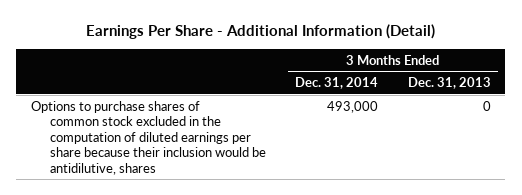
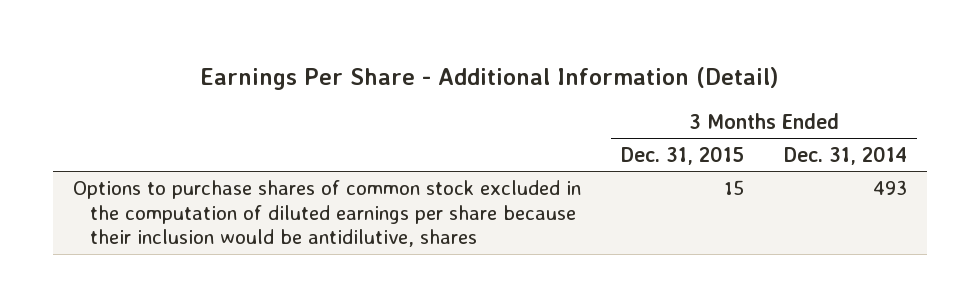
- | 3 Months Ended Dec. 31, 2014 | 3 Months Ended Dec. 31, 2013
+ | 3 Months Ended Dec. 31, 2015 | 3 Months Ended Dec. 31, 2014
- Options to purchase shares of common stock excluded in the computation of diluted earnings per share because their inclusion would be antidilutive, shares | 493,000 | 0
+ Options to purchase shares of common stock excluded in the computation of diluted earnings per share because their inclusion would be antidilutive, shares | 15 | 493

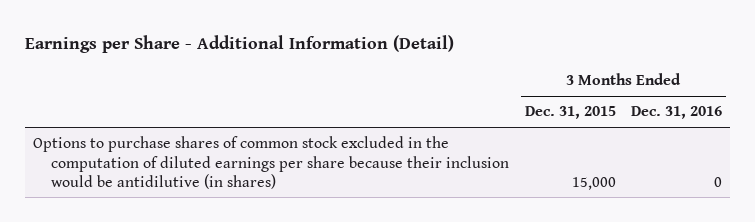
- Earnings Per Share - Additional Information (Detail)
+ Earnings per Share - Additional Information (Detail)
- | 3 Months Ended Dec. 31, 2015 | 3 Months Ended Dec. 31, 2014
+ | 3 Months Ended Dec. 31, 2015 | 3 Months Ended Dec. 31, 2016
- Options to purchase shares of common stock excluded in the computation of diluted earnings per share because their inclusion would be antidilutive, shares | 15 | 493
+ Options to purchase shares of common stock excluded in the computation of diluted earnings per share because their inclusion would be antidilutive (in shares) | 15,000 | 0

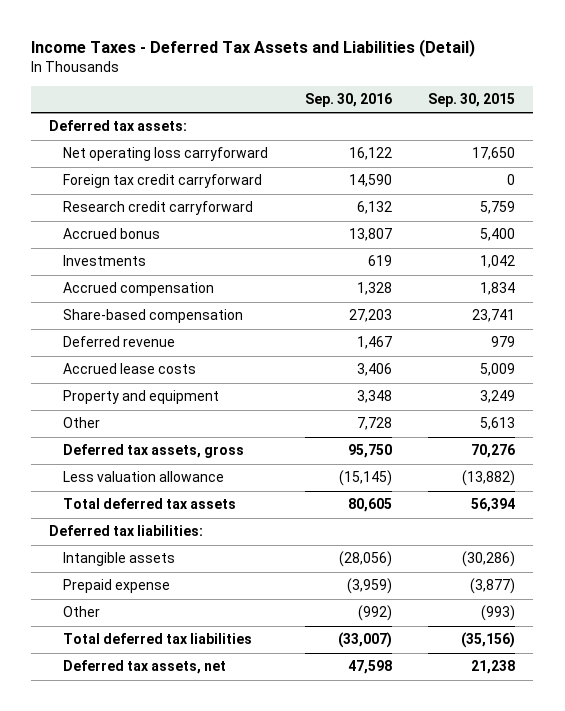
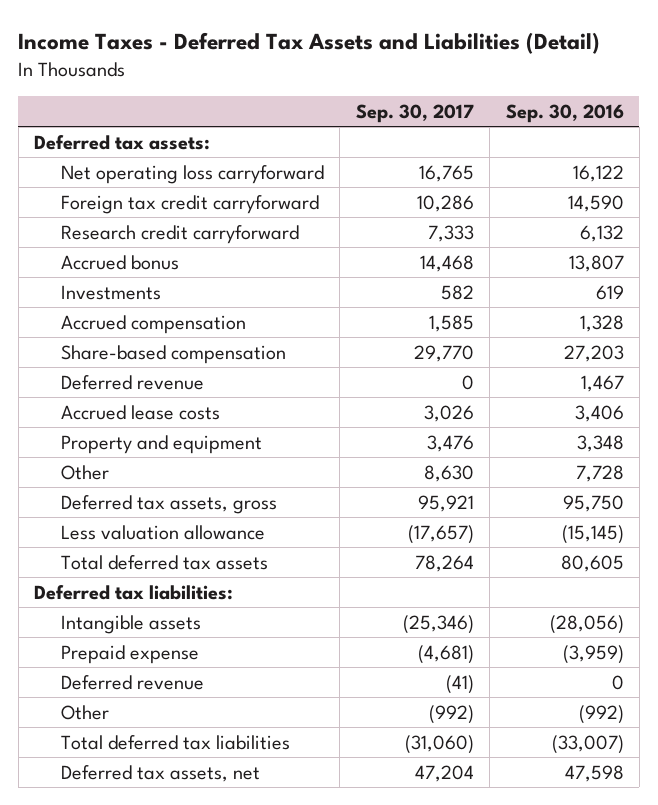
- | Sep. 30, 2016 | Sep. 30, 2015
+ | Sep. 30, 2017 | Sep. 30, 2016
+ Deferred revenue | (41) | 0

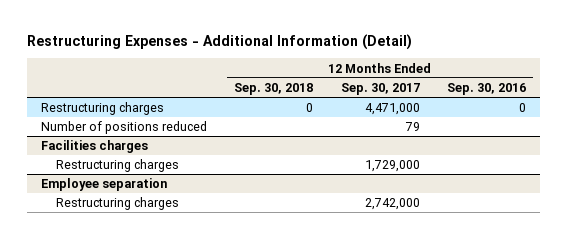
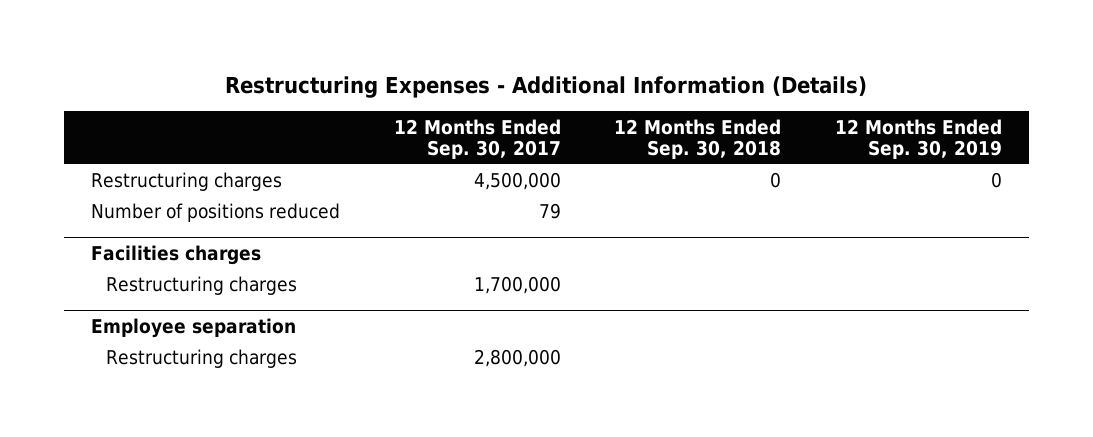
- Restructuring Expenses - Additional Information (Detail)
+ Restructuring Expenses - Additional Information (Details)
- | 12 Months Ended Sep. 30, 2018 | 12 Months Ended Sep. 30, 2017 | 12 Months Ended Sep. 30, 2016
+ | 12 Months Ended Sep. 30, 2017 | 12 Months Ended Sep. 30, 2018 | 12 Months Ended Sep. 30, 2019
- Restructuring charges | 0 | 4,471,000 | 0
+ Restructuring charges | 4,500,000 | 0 | 0
@ Facilities charges
- Restructuring charges | | 1,729,000 |
+ Restructuring charges | 1,700,000 | |
@ Employee separation
- Restructuring charges | | 2,742,000 |
+ Restructuring charges | 2,800,000 | |

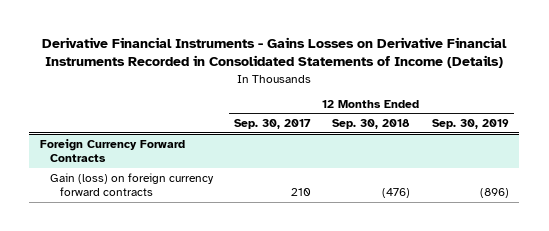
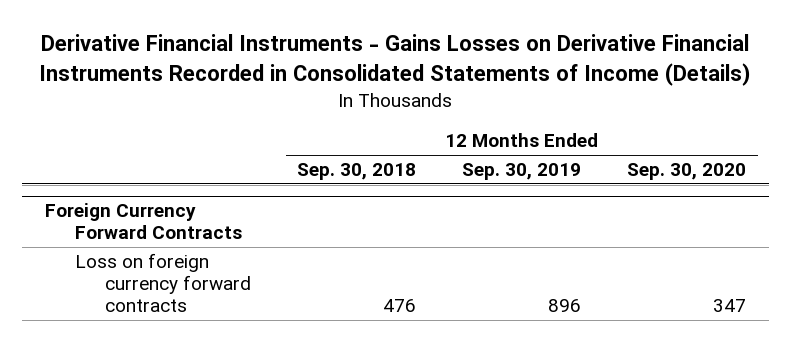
- | 12 Months Ended Sep. 30, 2017 | 12 Months Ended Sep. 30, 2018 | 12 Months Ended Sep. 30, 2019
+ | 12 Months Ended Sep. 30, 2018 | 12 Months Ended Sep. 30, 2019 | 12 Months Ended Sep. 30, 2020
@ Foreign Currency Forward Contracts
- Gain (loss) on foreign currency forward contracts | 210 | (476) | (896)
+ Loss on foreign currency forward contracts | 476 | 896 | 347

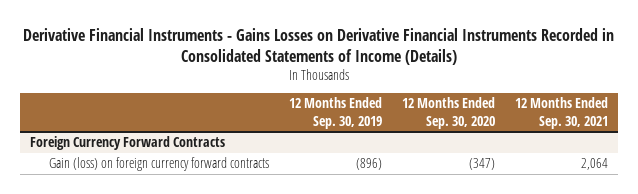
- | 12 Months Ended Sep. 30, 2018 | 12 Months Ended Sep. 30, 2019 | 12 Months Ended Sep. 30, 2020
+ | 12 Months Ended Sep. 30, 2019 | 12 Months Ended Sep. 30, 2020 | 12 Months Ended Sep. 30, 2021
@ Foreign Currency Forward Contracts
- Loss on foreign currency forward contracts | 476 | 896 | 347
+ Gain (loss) on foreign currency forward contracts | (896) | (347) | 2,064

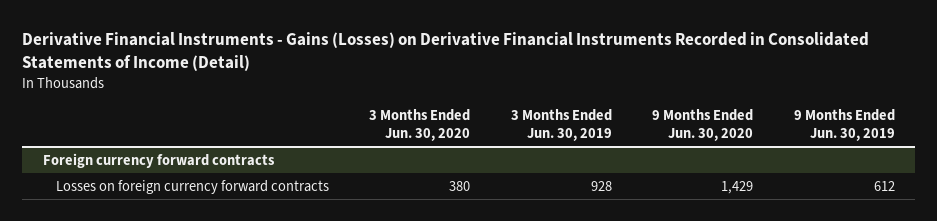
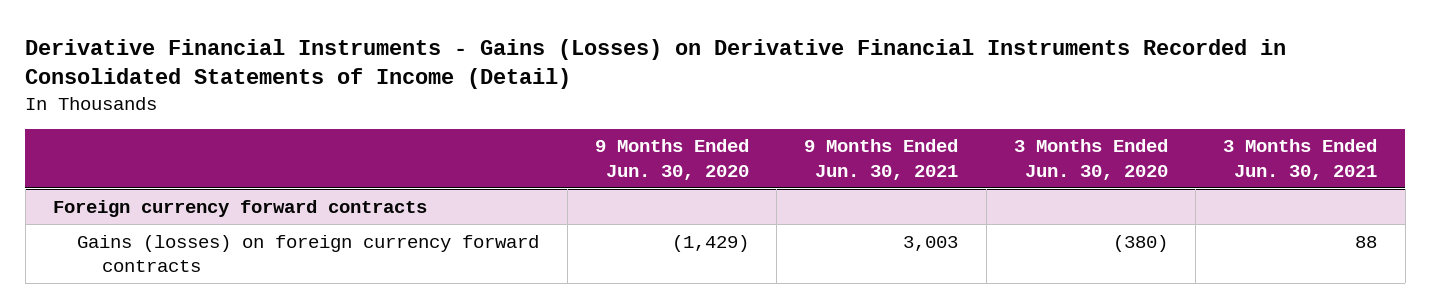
- | 3 Months Ended Jun. 30, 2020 | 3 Months Ended Jun. 30, 2019 | 9 Months Ended Jun. 30, 2020 | 9 Months Ended Jun. 30, 2019
+ | 9 Months Ended Jun. 30, 2020 | 9 Months Ended Jun. 30, 2021 | 3 Months Ended Jun. 30, 2020 | 3 Months Ended Jun. 30, 2021
@ Foreign currency forward contracts
- Losses on foreign currency forward contracts | 380 | 928 | 1,429 | 612
+ Gains (losses) on foreign currency forward contracts | (1,429) | 3,003 | (380) | 88

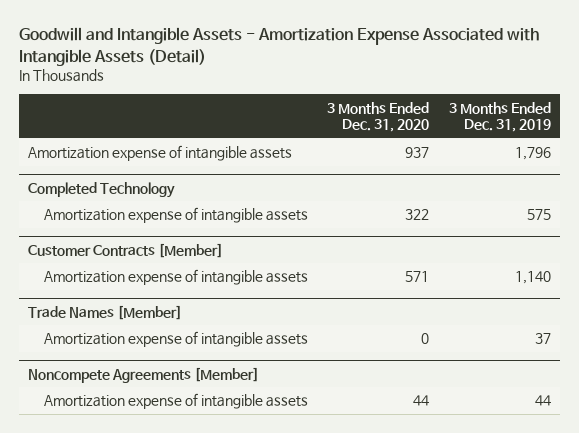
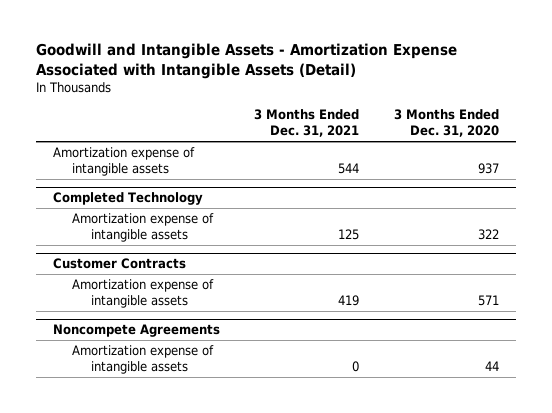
- | 3 Months Ended Dec. 31, 2020 | 3 Months Ended Dec. 31, 2019
+ | 3 Months Ended Dec. 31, 2021 | 3 Months Ended Dec. 31, 2020
- Customer Contracts [Member]
+ Customer Contracts
- Trade Names [Member]
- Amortization expense of intangible assets | 0 | 37
- Noncompete Agreements [Member]
+ Noncompete Agreements

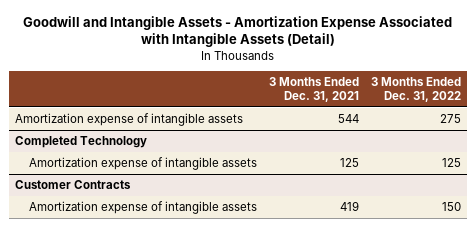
- | 3 Months Ended Dec. 31, 2021 | 3 Months Ended Dec. 31, 2020
+ | 3 Months Ended Dec. 31, 2021 | 3 Months Ended Dec. 31, 2022
- Noncompete Agreements
- Amortization expense of intangible assets | 0 | 44

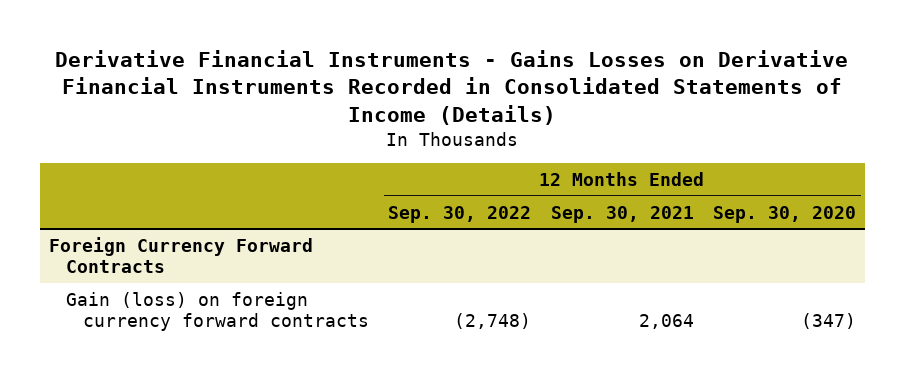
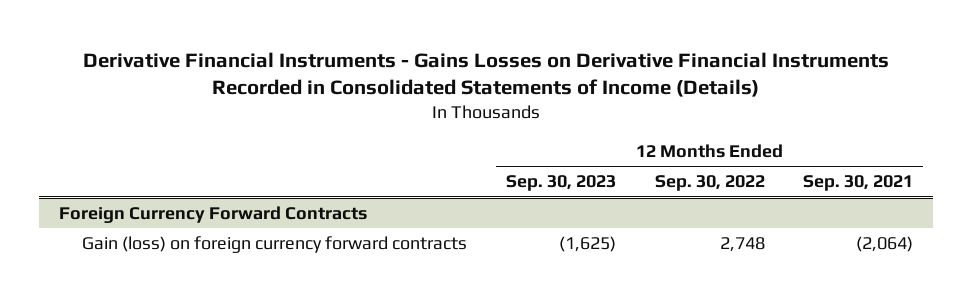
- | 12 Months Ended Sep. 30, 2022 | 12 Months Ended Sep. 30, 2021 | 12 Months Ended Sep. 30, 2020
+ | 12 Months Ended Sep. 30, 2023 | 12 Months Ended Sep. 30, 2022 | 12 Months Ended Sep. 30, 2021
@ Foreign Currency Forward Contracts
- Gain (loss) on foreign currency forward contracts | (2,748) | 2,064 | (347)
+ Gain (loss) on foreign currency forward contracts | (1,625) | 2,748 | (2,064)

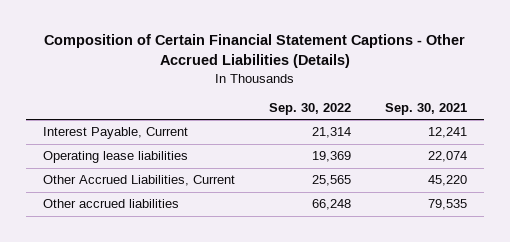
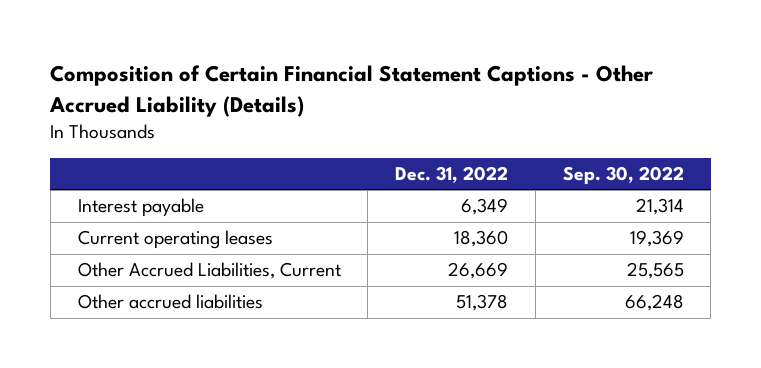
- Composition of Certain Financial Statement Captions - Other Accrued Liabilities (Details)
+ Composition of Certain Financial Statement Captions - Other Accrued Liability (Details)
- | Sep. 30, 2022 | Sep. 30, 2021
+ | Dec. 31, 2022 | Sep. 30, 2022
- Interest Payable, Current | 21,314 | 12,241
- Operating lease liabilities | 19,369 | 22,074
+ Interest payable | 6,349 | 21,314
+ Current operating leases | 18,360 | 19,369

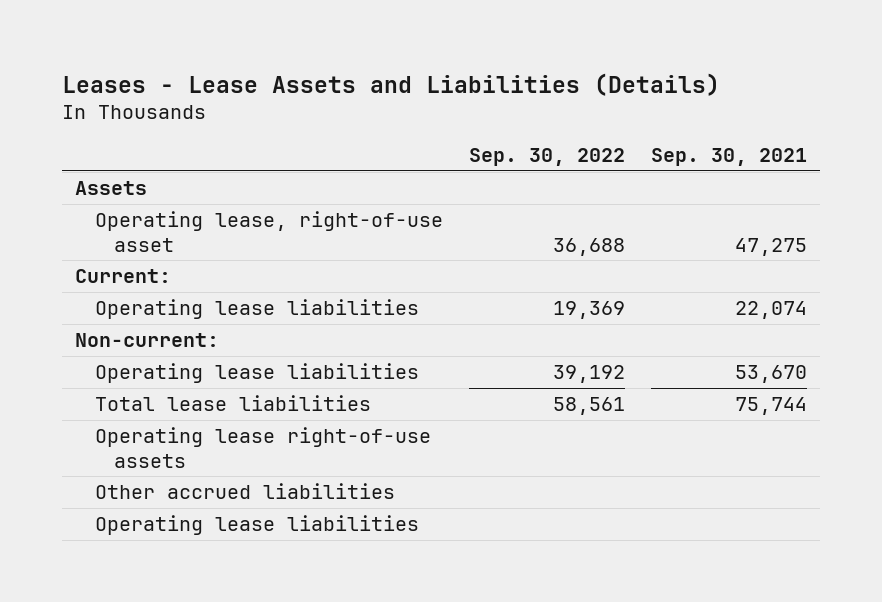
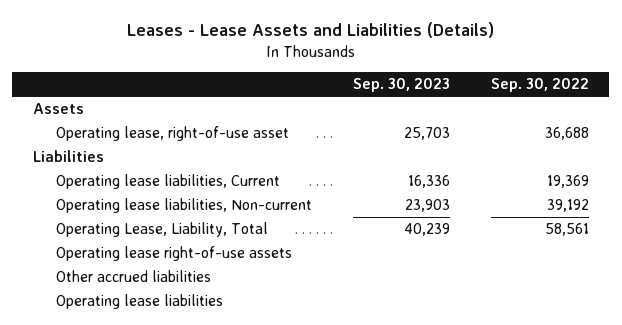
- | Sep. 30, 2022 | Sep. 30, 2021
+ | Sep. 30, 2023 | Sep. 30, 2022
- Current:
- Operating lease liabilities | 19,369 | 22,074
- Non-current:
- Operating lease liabilities | 39,192 | 53,670
- Total lease liabilities | 58,561 | 75,744
+ Liabilities
+ Operating lease liabilities, Current | 16,336 | 19,369
+ Operating lease liabilities, Non-current | 23,903 | 39,192
+ Operating Lease, Liability, Total | 40,239 | 58,561

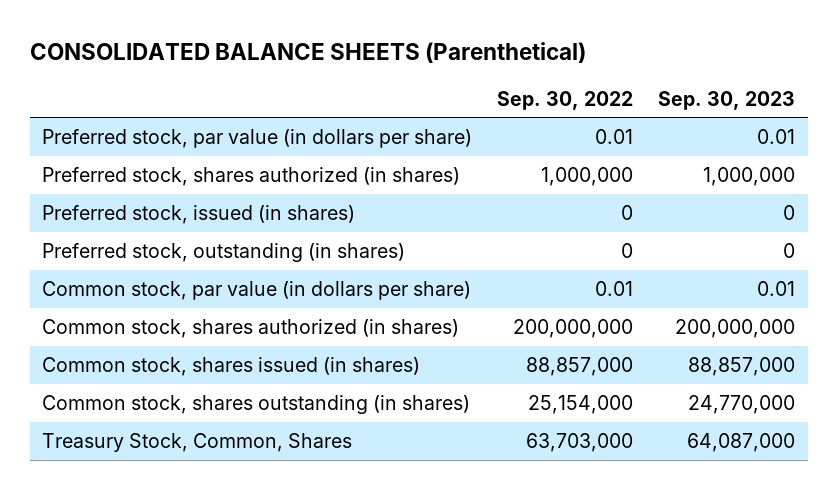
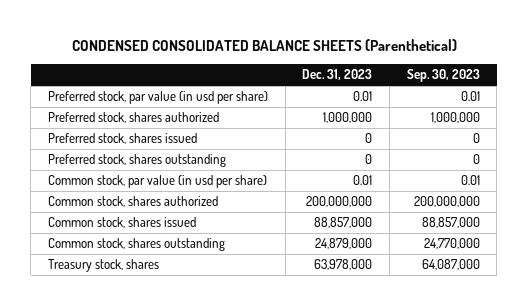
- CONSOLIDATED BALANCE SHEETS (Parenthetical)
+ CONDENSED CONSOLIDATED BALANCE SHEETS (Parenthetical)
- | Sep. 30, 2022 | Sep. 30, 2023
+ | Dec. 31, 2023 | Sep. 30, 2023
- Preferred stock, par value (in dollars per share) | 0.01 | 0.01
- Preferred stock, shares authorized (in shares) | 1,000,000 | 1,000,000
- Preferred stock, issued (in shares) | 0 | 0
- Preferred stock, outstanding (in shares) | 0 | 0
- Common stock, par value (in dollars per share) | 0.01 | 0.01
- Common stock, shares authorized (in shares) | 200,000,000 | 200,000,000
- Common stock, shares issued (in shares) | 88,857,000 | 88,857,000
- Common stock, shares outstanding (in shares) | 25,154,000 | 24,770,000
- Treasury Stock, Common, Shares | 63,703,000 | 64,087,000
+ Preferred stock, par value (in usd per share) | 0.01 | 0.01
+ Preferred stock, shares authorized | 1,000,000 | 1,000,000
+ Preferred stock, shares issued | 0 | 0
+ Preferred stock, shares outstanding | 0 | 0
+ Common stock, par value (in usd per share) | 0.01 | 0.01
+ Common stock, shares authorized | 200,000,000 | 200,000,000
+ Common stock, shares issued | 88,857,000 | 88,857,000
+ Common stock, shares outstanding | 24,879,000 | 24,770,000
+ Treasury stock, shares | 63,978,000 | 64,087,000

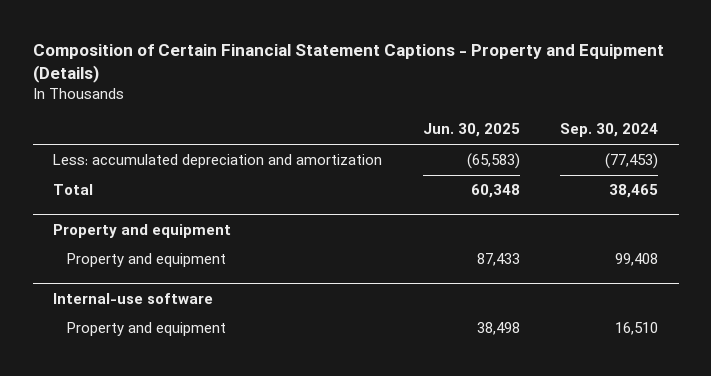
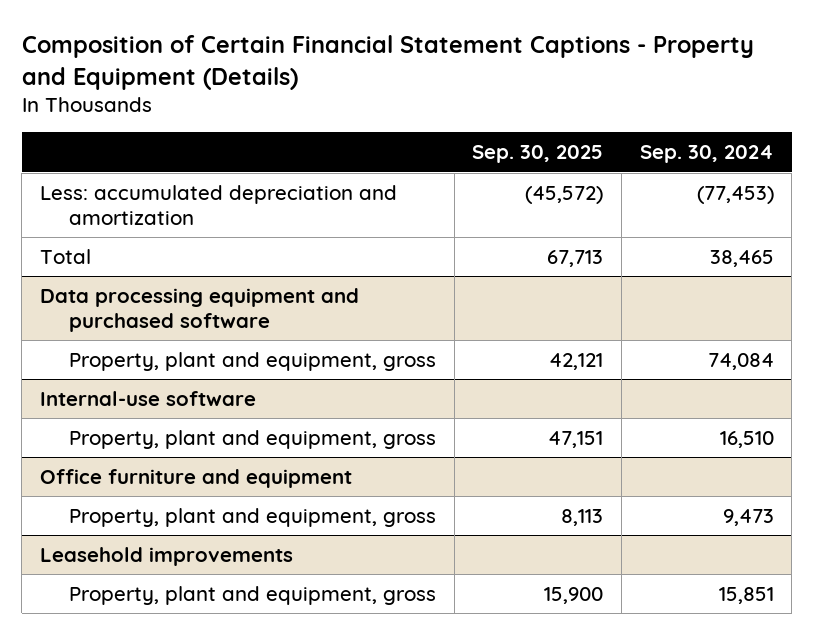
- | Jun. 30, 2025 | Sep. 30, 2024
+ | Sep. 30, 2025 | Sep. 30, 2024
- Property and equipment
- Property and equipment | 87,433 | 99,408
+ Data processing equipment and purchased software
+ Property, plant and equipment, gross | 42,121 | 74,084
@ Internal-use software
- Property and equipment | 38,498 | 16,510
+ Property, plant and equipment, gross | 47,151 | 16,510
+ Office furniture and equipment
+ Property, plant and equipment, gross | 8,113 | 9,473
+ Leasehold improvements
+ Property, plant and equipment, gross | 15,900 | 15,851

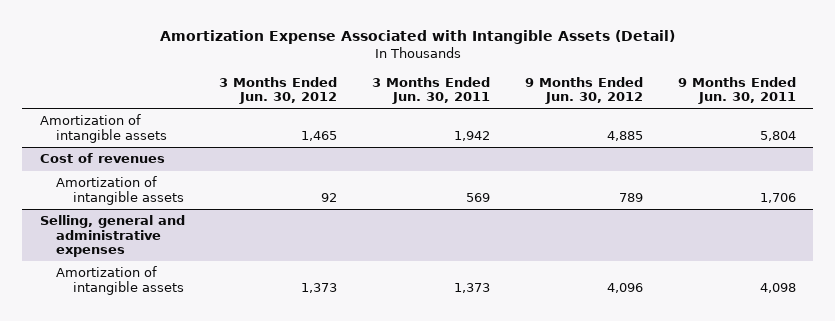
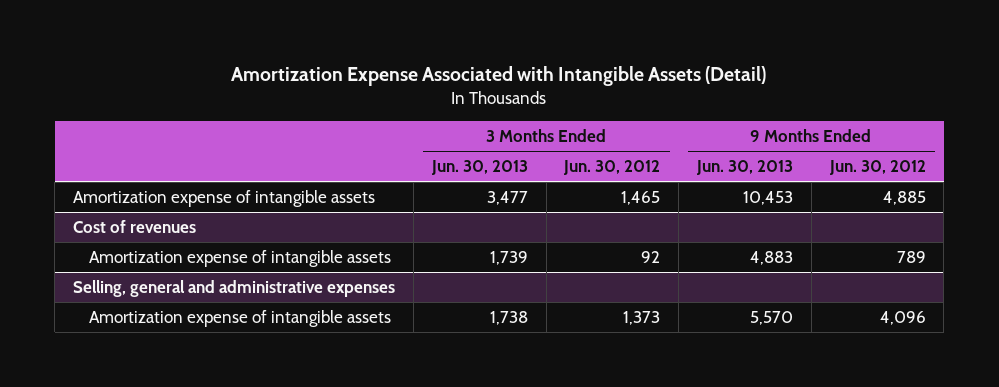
- | 3 Months Ended Jun. 30, 2012 | 3 Months Ended Jun. 30, 2011 | 9 Months Ended Jun. 30, 2012 | 9 Months Ended Jun. 30, 2011
+ | 3 Months Ended Jun. 30, 2013 | 3 Months Ended Jun. 30, 2012 | 9 Months Ended Jun. 30, 2013 | 9 Months Ended Jun. 30, 2012
- Amortization of intangible assets | 1,465 | 1,942 | 4,885 | 5,804
+ Amortization expense of intangible assets | 3,477 | 1,465 | 10,453 | 4,885
@ Cost of revenues
- Amortization of intangible assets | 92 | 569 | 789 | 1,706
+ Amortization expense of intangible assets | 1,739 | 92 | 4,883 | 789
@ Selling, general and administrative expenses
- Amortization of intangible assets | 1,373 | 1,373 | 4,096 | 4,098
+ Amortization expense of intangible assets | 1,738 | 1,373 | 5,570 | 4,096

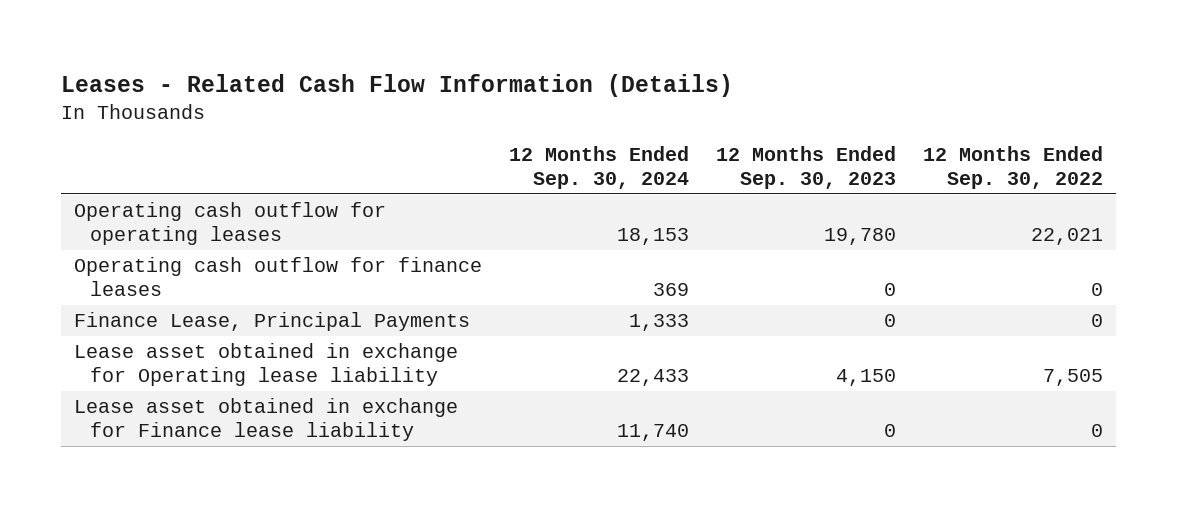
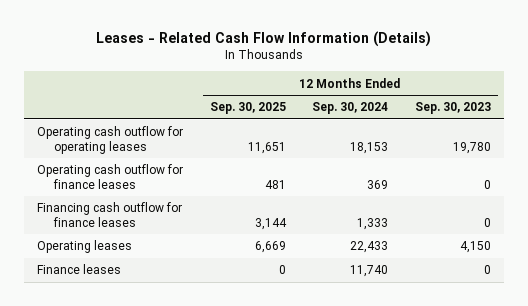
- | 12 Months Ended Sep. 30, 2024 | 12 Months Ended Sep. 30, 2023 | 12 Months Ended Sep. 30, 2022
+ | 12 Months Ended Sep. 30, 2025 | 12 Months Ended Sep. 30, 2024 | 12 Months Ended Sep. 30, 2023
- Finance Lease, Principal Payments | 1,333 | 0 | 0
- Lease asset obtained in exchange for Operating lease liability | 22,433 | 4,150 | 7,505
- Lease asset obtained in exchange for Finance lease liability | 11,740 | 0 | 0
+ Financing cash outflow for finance leases | 3,144 | 1,333 | 0
+ Operating leases | 6,669 | 22,433 | 4,150
+ Finance leases | 0 | 11,740 | 0

